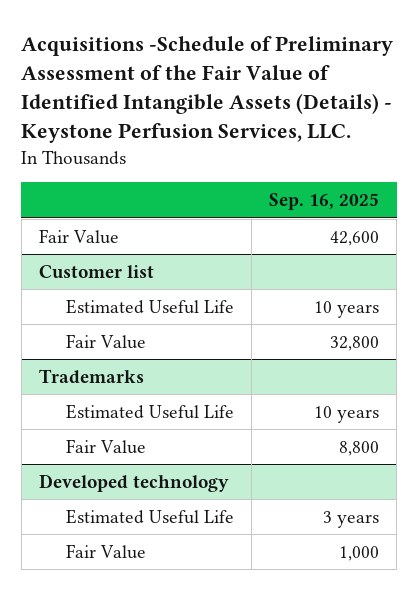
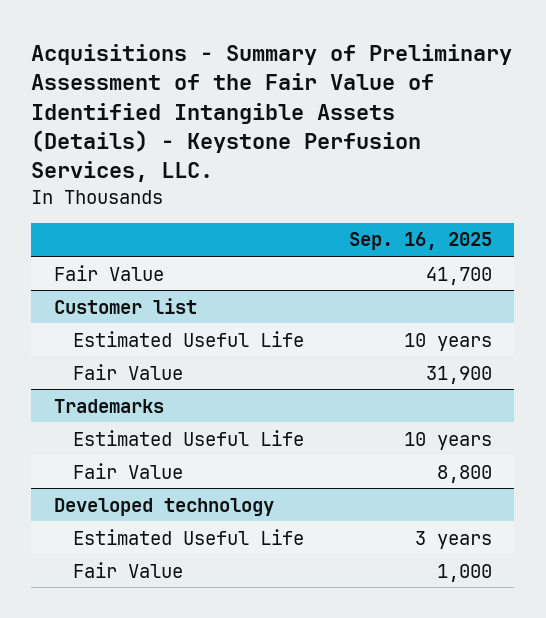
- Acquisitions -Schedule of Preliminary Assessment of the Fair Value of Identified Intangible Assets (Details) - Keystone Perfusion Services, LLC.
+ Acquisitions - Summary of Preliminary Assessment of the Fair Value of Identified Intangible Assets (Details) - Keystone Perfusion Services, LLC.
- Fair Value | 42,600
+ Fair Value | 41,700
@ Customer list
- Fair Value | 32,800
+ Fair Value | 31,900

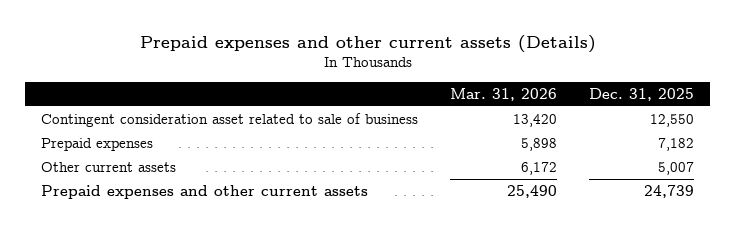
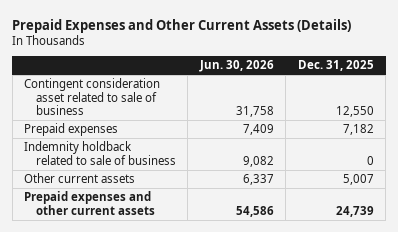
- Prepaid expenses and other current assets (Details)
+ Prepaid Expenses and Other Current Assets (Details)
- | Mar. 31, 2026 | Dec. 31, 2025
+ | Jun. 30, 2026 | Dec. 31, 2025
+ Indemnity holdback related to sale of business | 9,082 | 0

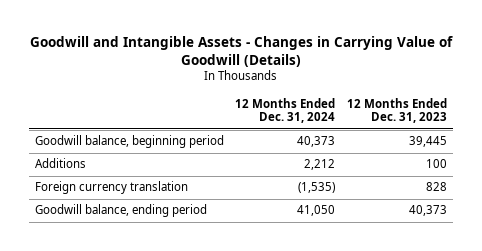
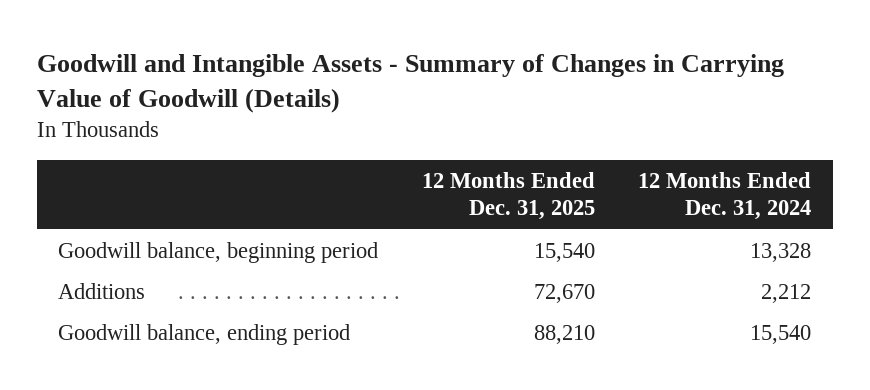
- Goodwill and Intangible Assets - Changes in Carrying Value of Goodwill (Details)
+ Goodwill and Intangible Assets - Summary of Changes in Carrying Value of Goodwill (Details)
- | 12 Months Ended Dec. 31, 2024 | 12 Months Ended Dec. 31, 2023
+ | 12 Months Ended Dec. 31, 2025 | 12 Months Ended Dec. 31, 2024
- Goodwill balance, beginning period | 40,373 | 39,445
+ Goodwill balance, beginning period | 15,540 | 13,328
- Foreign currency translation | (1,535) | 828
- Goodwill balance, ending period | 41,050 | 40,373
+ Goodwill balance, ending period | 88,210 | 15,540

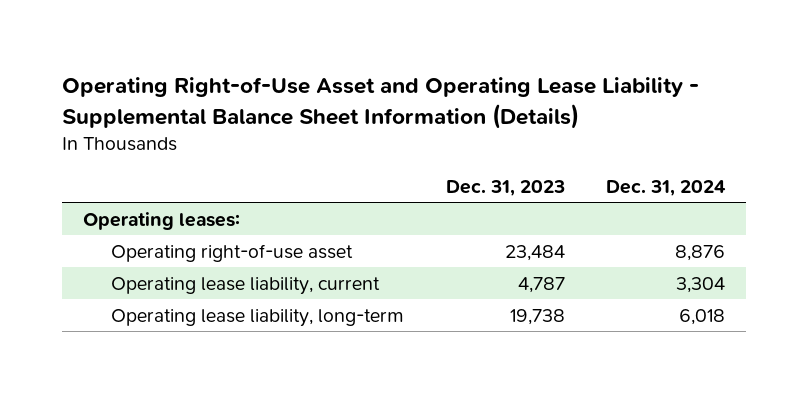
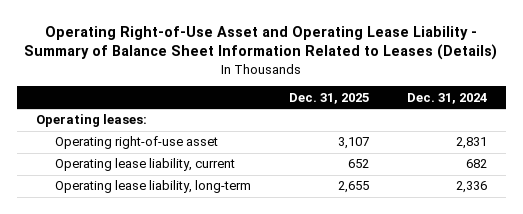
- Operating Right-of-Use Asset and Operating Lease Liability - Supplemental Balance Sheet Information (Details)
+ Operating Right-of-Use Asset and Operating Lease Liability - Summary of Balance Sheet Information Related to Leases (Details)
- | Dec. 31, 2023 | Dec. 31, 2024
+ | Dec. 31, 2025 | Dec. 31, 2024
- Operating right-of-use asset | 23,484 | 8,876
- Operating lease liability, current | 4,787 | 3,304
- Operating lease liability, long-term | 19,738 | 6,018
+ Operating right-of-use asset | 3,107 | 2,831
+ Operating lease liability, current | 652 | 682
+ Operating lease liability, long-term | 2,655 | 2,336

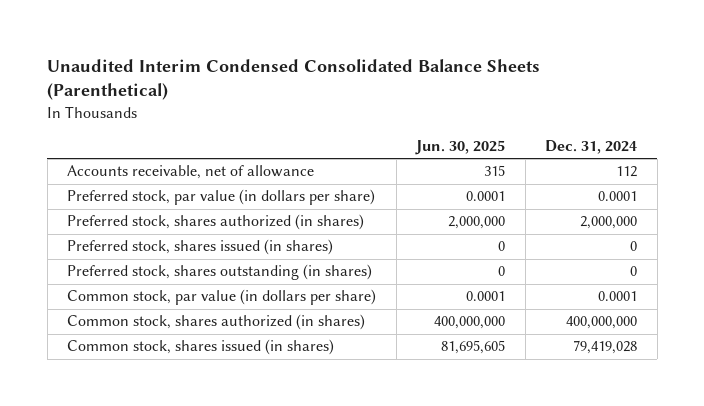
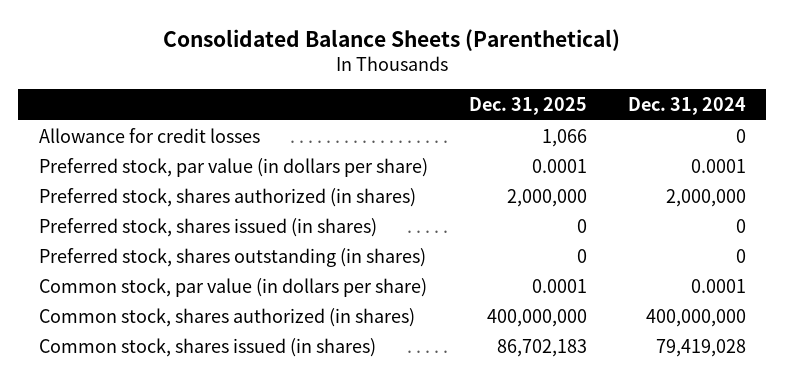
- Unaudited Interim Condensed Consolidated Balance Sheets (Parenthetical)
+ Consolidated Balance Sheets (Parenthetical)
- | Jun. 30, 2025 | Dec. 31, 2024
+ | Dec. 31, 2025 | Dec. 31, 2024
- Accounts receivable, net of allowance | 315 | 112
+ Allowance for credit losses | 1,066 | 0

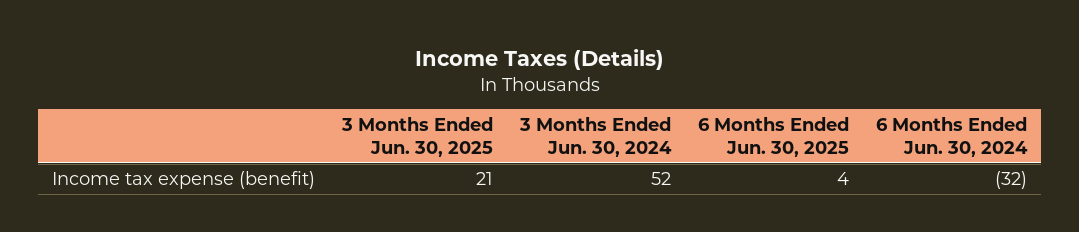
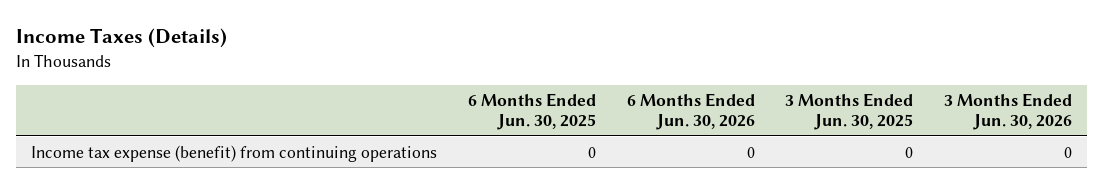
- | 3 Months Ended Jun. 30, 2025 | 3 Months Ended Jun. 30, 2024 | 6 Months Ended Jun. 30, 2025 | 6 Months Ended Jun. 30, 2024
+ | 6 Months Ended Jun. 30, 2025 | 6 Months Ended Jun. 30, 2026 | 3 Months Ended Jun. 30, 2025 | 3 Months Ended Jun. 30, 2026
- Income tax expense (benefit) | 21 | 52 | 4 | (32)
+ Income tax expense (benefit) from continuing operations | 0 | 0 | 0 | 0

